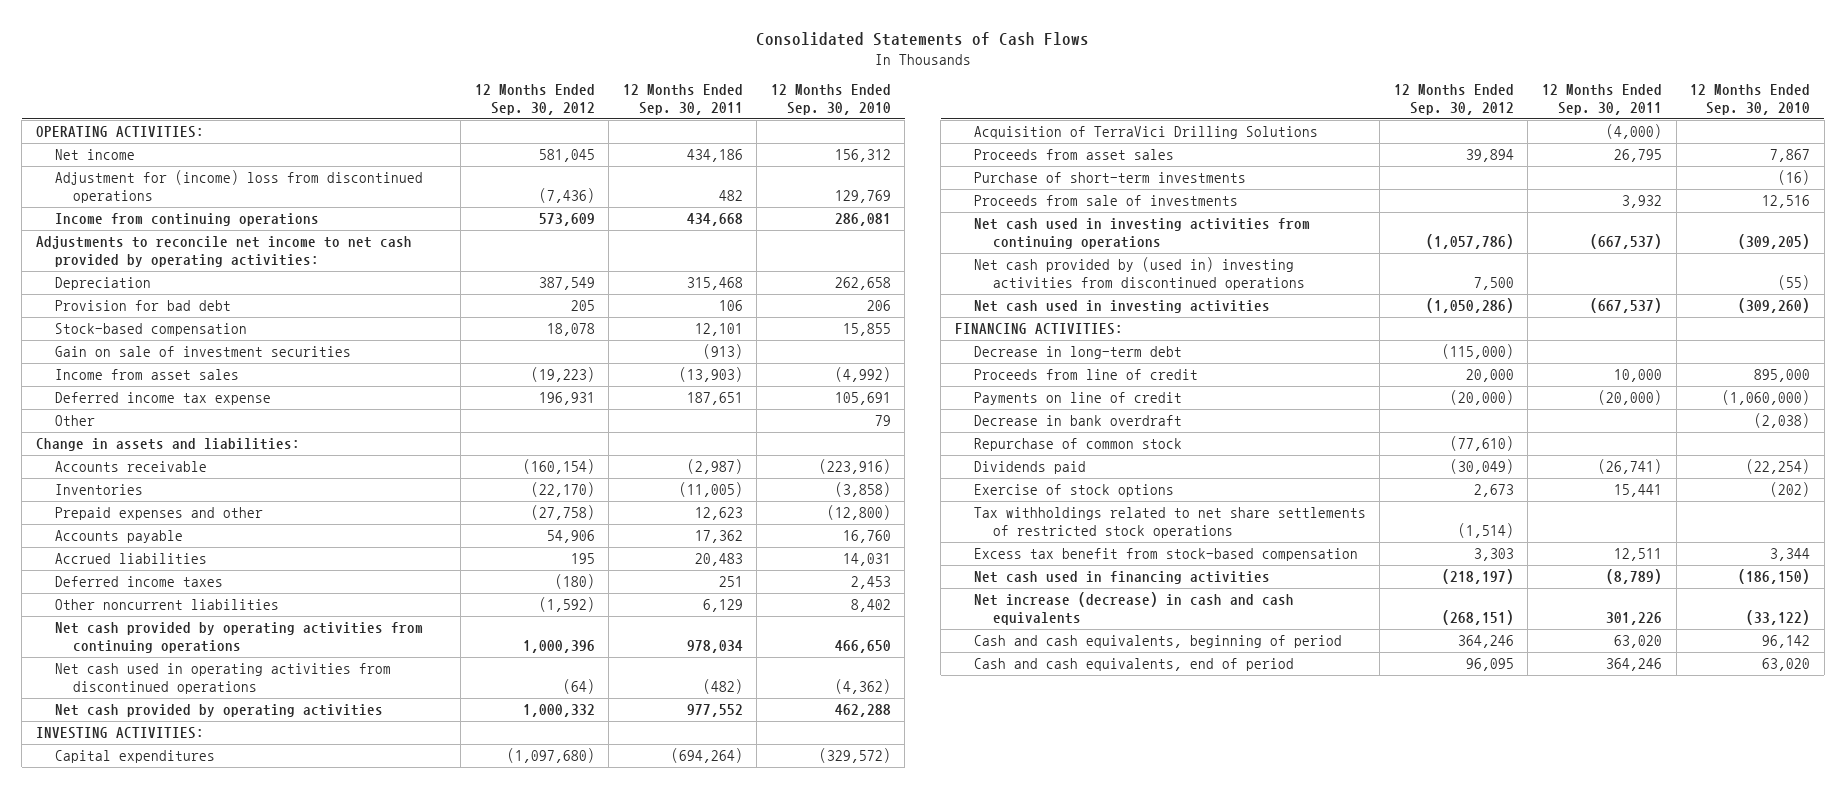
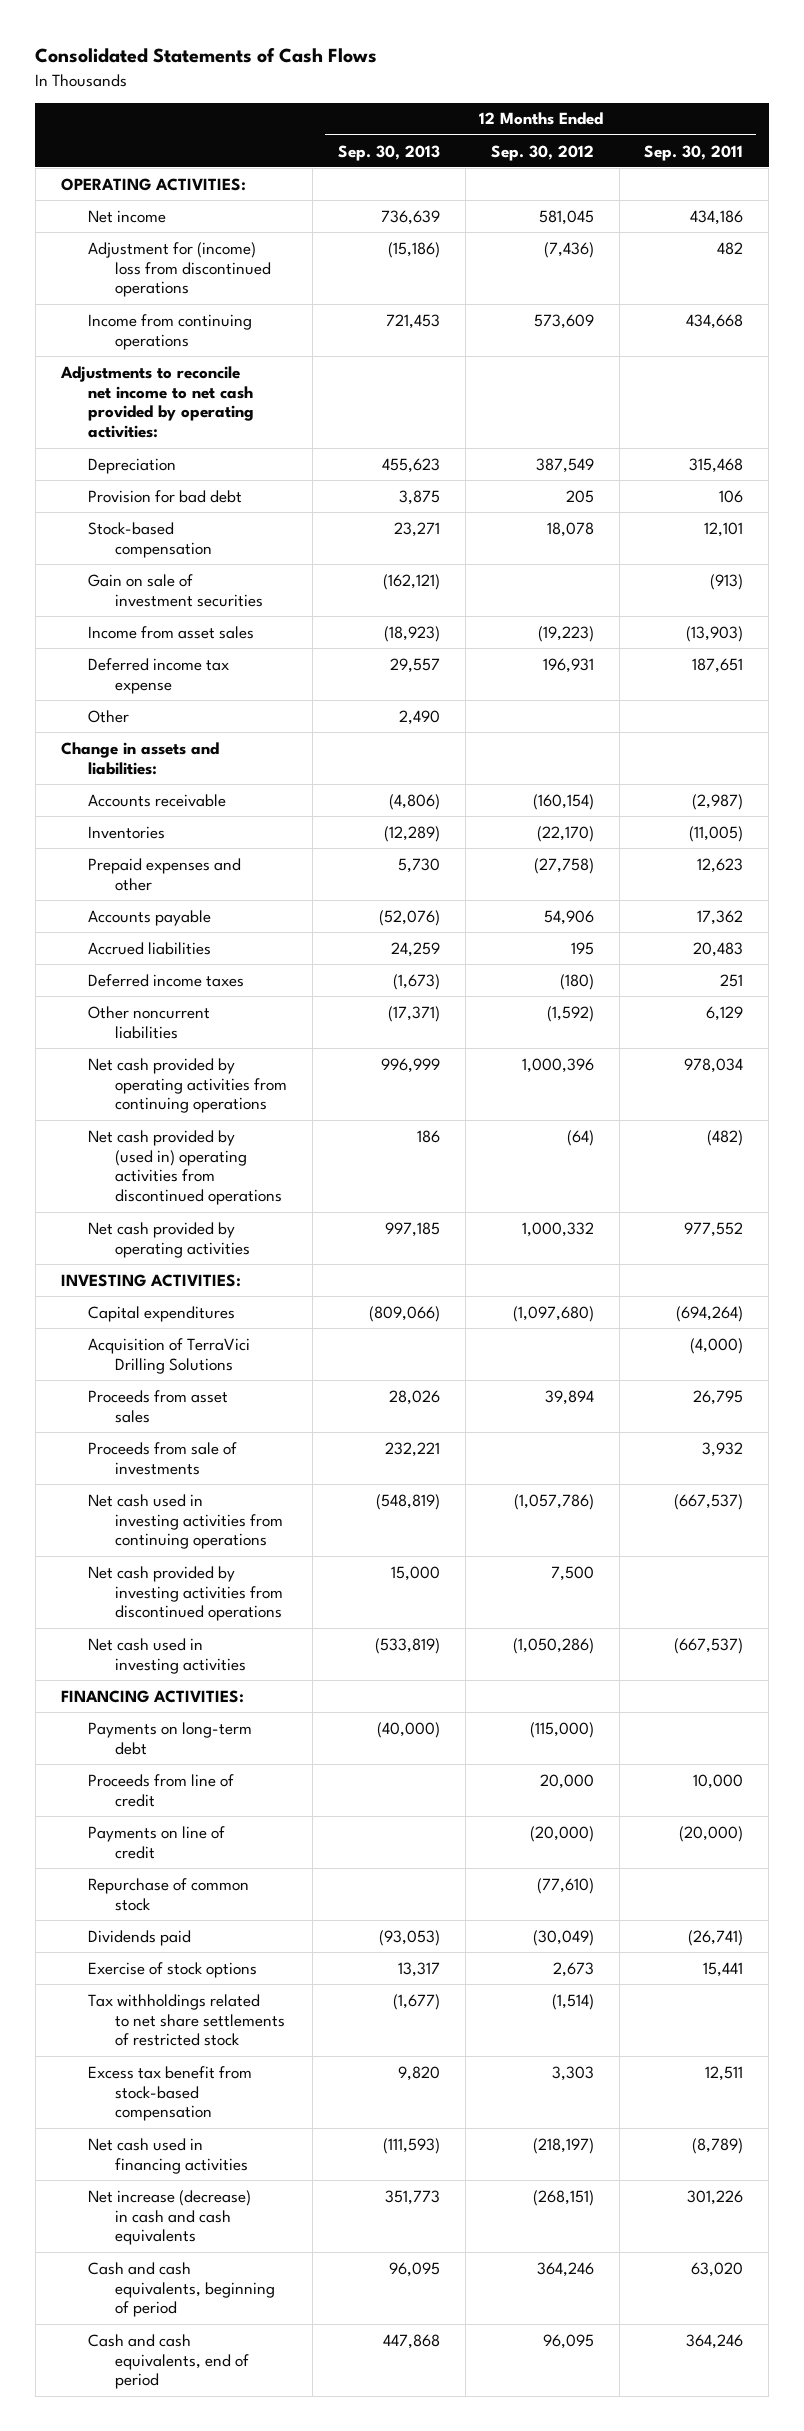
- | 12 Months Ended Sep. 30, 2012 | 12 Months Ended Sep. 30, 2011 | 12 Months Ended Sep. 30, 2010
+ | 12 Months Ended Sep. 30, 2013 | 12 Months Ended Sep. 30, 2012 | 12 Months Ended Sep. 30, 2011
- Net cash used in operating activities from discontinued operations | (64) | (482) | (4,362)
+ Net cash provided by (used in) operating activities from discontinued operations | 186 | (64) | (482)
- Purchase of short-term investments | | | (16)
- Net cash provided by (used in) investing activities from discontinued operations | 7,500 | | (55)
+ Net cash provided by investing activities from discontinued operations | 15,000 | 7,500 |
- Decrease in long-term debt | (115,000) | |
+ Payments on long-term debt | (40,000) | (115,000) |
- Decrease in bank overdraft | | | (2,038)
- Tax withholdings related to net share settlements of restricted stock operations | (1,514) | |
+ Tax withholdings related to net share settlements of restricted stock | (1,677) | (1,514) |

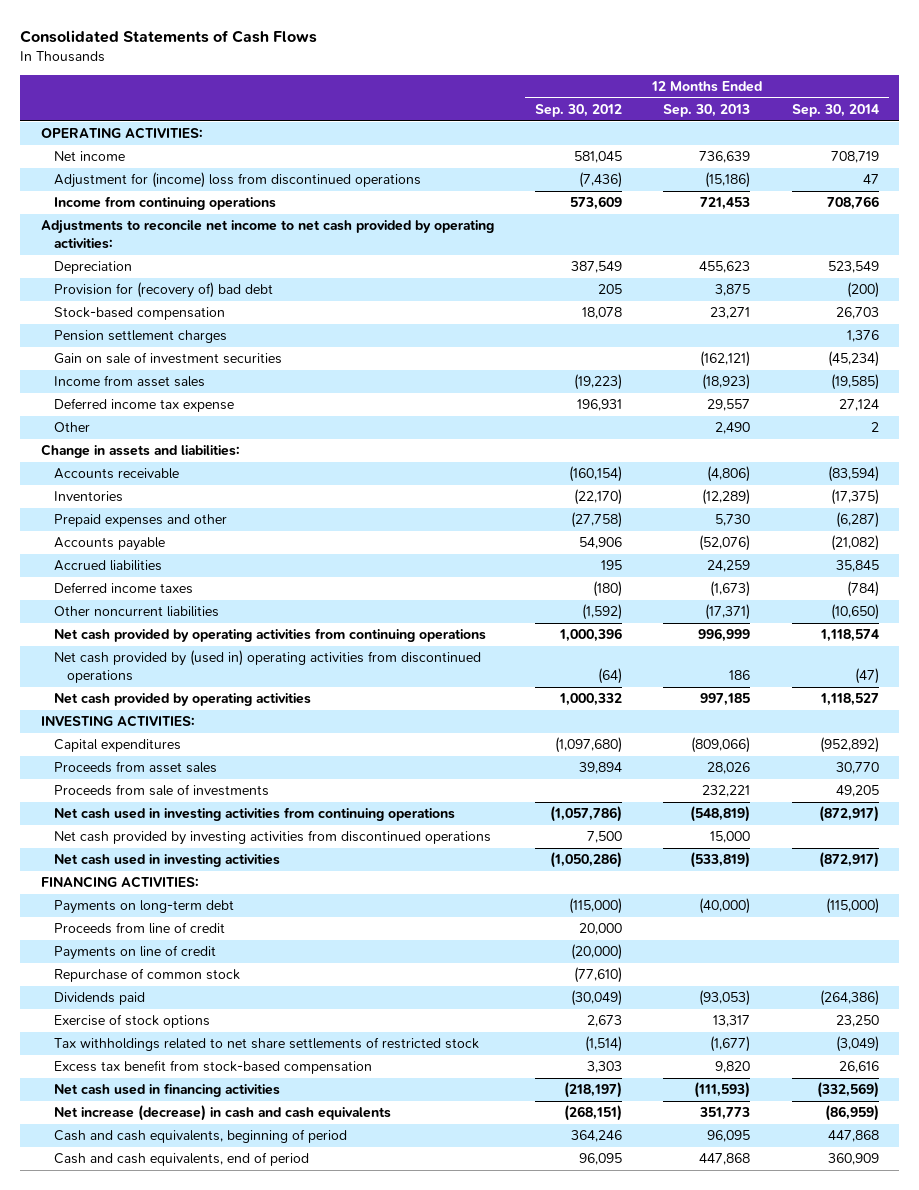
- | 12 Months Ended Sep. 30, 2013 | 12 Months Ended Sep. 30, 2012 | 12 Months Ended Sep. 30, 2011
+ | 12 Months Ended Sep. 30, 2012 | 12 Months Ended Sep. 30, 2013 | 12 Months Ended Sep. 30, 2014
- Provision for bad debt | 3,875 | 205 | 106
+ Provision for (recovery of) bad debt | 205 | 3,875 | (200)
+ Pension settlement charges | | | 1,376
- Acquisition of TerraVici Drilling Solutions | | | (4,000)

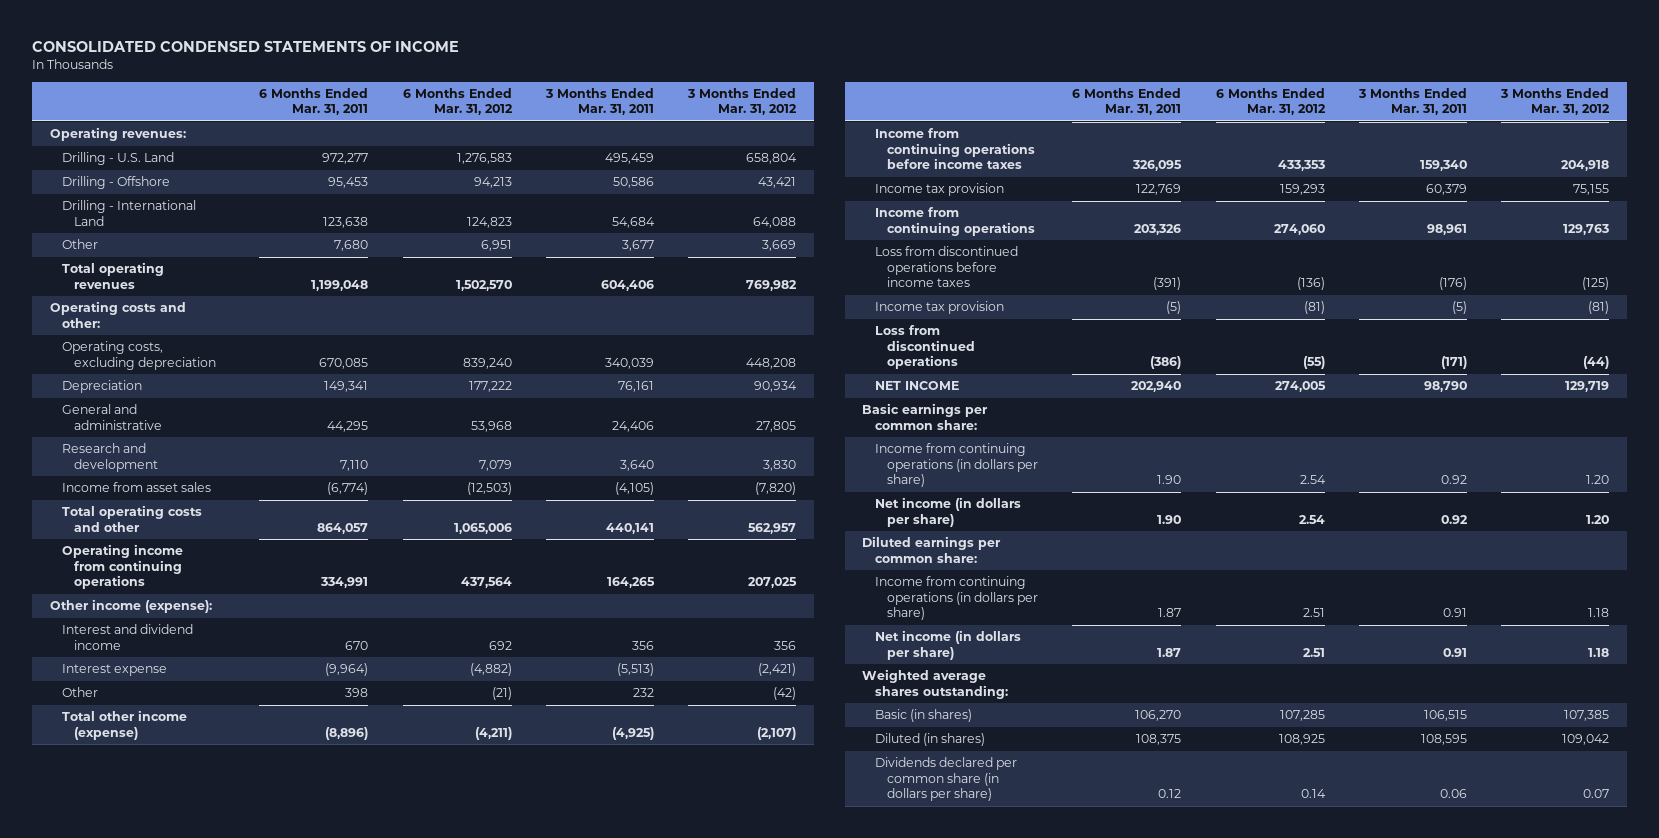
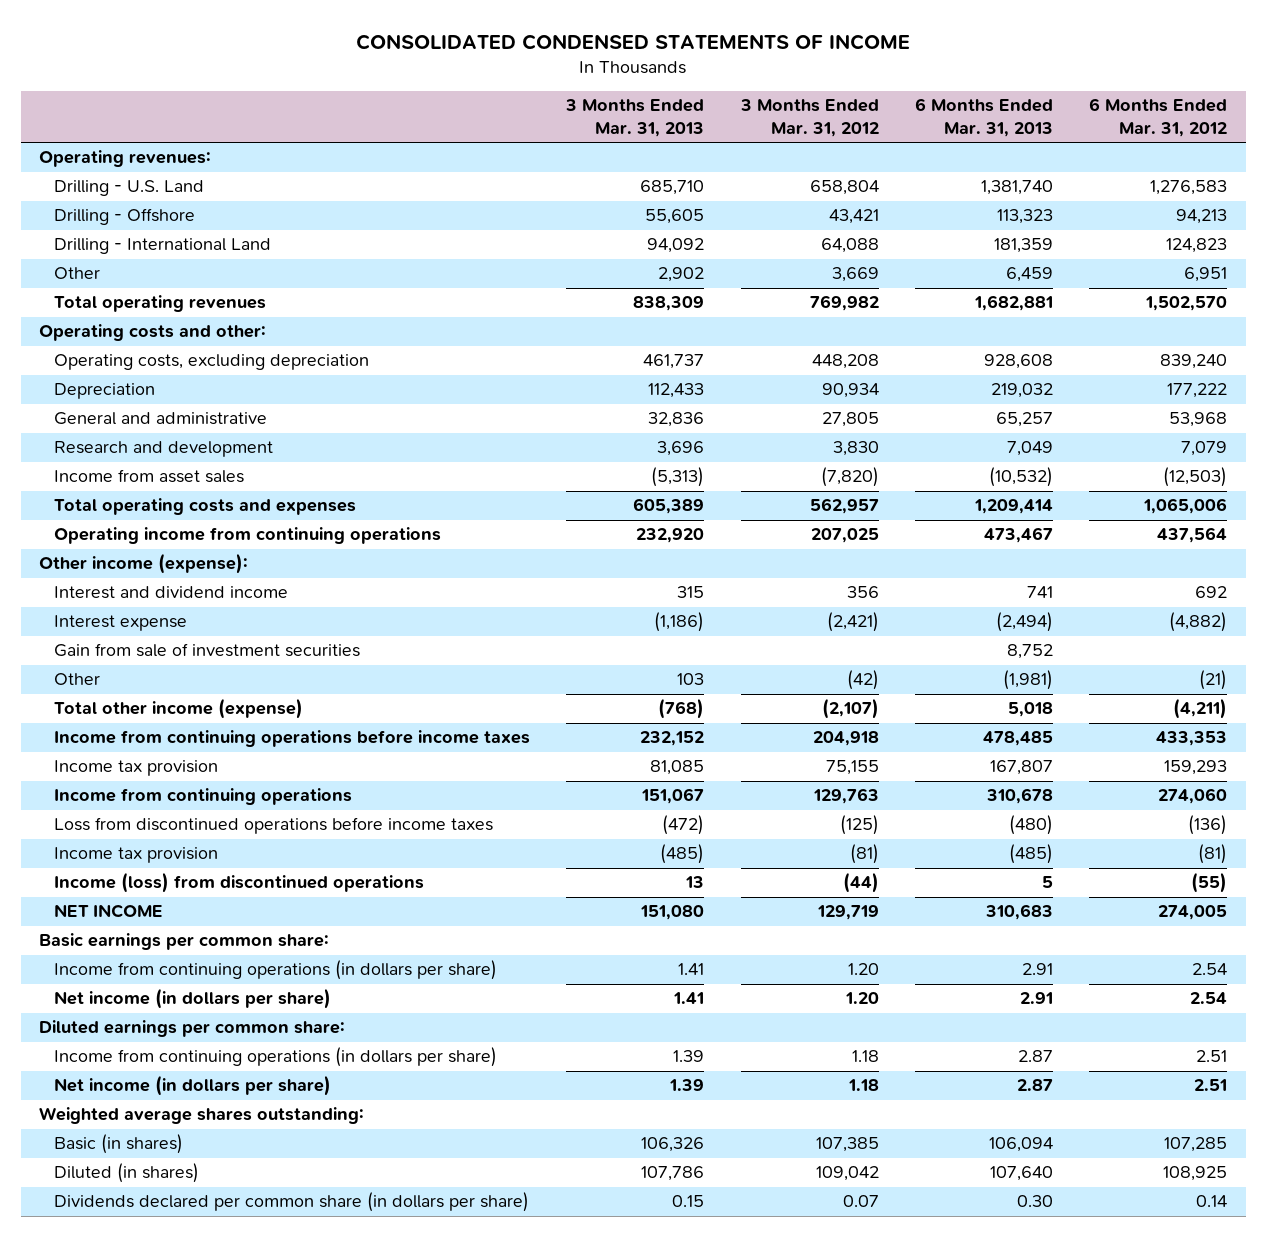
- | 6 Months Ended Mar. 31, 2011 | 6 Months Ended Mar. 31, 2012 | 3 Months Ended Mar. 31, 2011 | 3 Months Ended Mar. 31, 2012
+ | 3 Months Ended Mar. 31, 2013 | 3 Months Ended Mar. 31, 2012 | 6 Months Ended Mar. 31, 2013 | 6 Months Ended Mar. 31, 2012
- Total operating costs and other | 864,057 | 1,065,006 | 440,141 | 562,957
+ Total operating costs and expenses | 605,389 | 562,957 | 1,209,414 | 1,065,006
+ Gain from sale of investment securities | | | 8,752 |
- Loss from discontinued operations | (386) | (55) | (171) | (44)
+ Income (loss) from discontinued operations | 13 | (44) | 5 | (55)

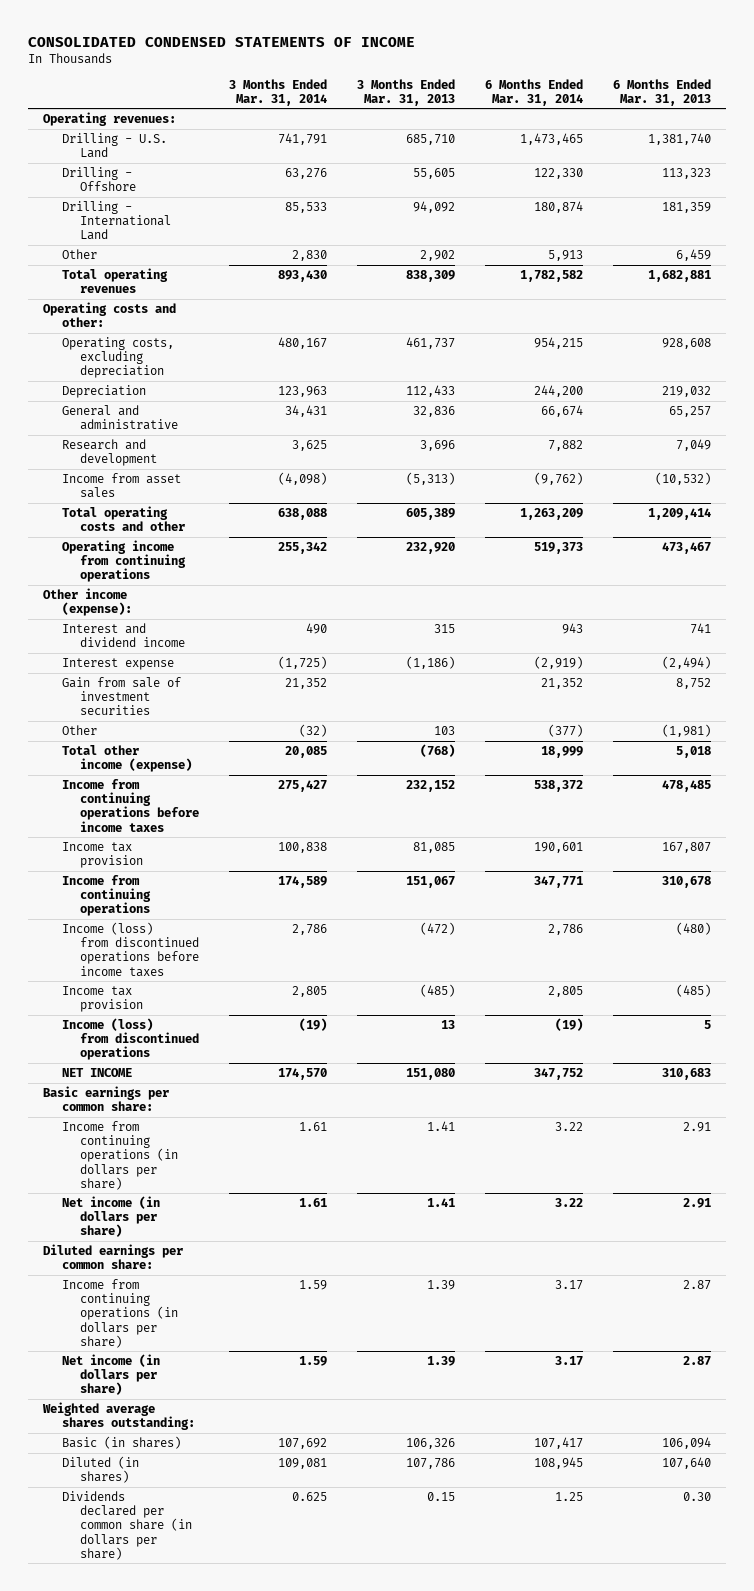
- | 3 Months Ended Mar. 31, 2013 | 3 Months Ended Mar. 31, 2012 | 6 Months Ended Mar. 31, 2013 | 6 Months Ended Mar. 31, 2012
+ | 3 Months Ended Mar. 31, 2014 | 3 Months Ended Mar. 31, 2013 | 6 Months Ended Mar. 31, 2014 | 6 Months Ended Mar. 31, 2013
- Total operating costs and expenses | 605,389 | 562,957 | 1,209,414 | 1,065,006
+ Total operating costs and other | 638,088 | 605,389 | 1,263,209 | 1,209,414
- Loss from discontinued operations before income taxes | (472) | (125) | (480) | (136)
+ Income (loss) from discontinued operations before income taxes | 2,786 | (472) | 2,786 | (480)

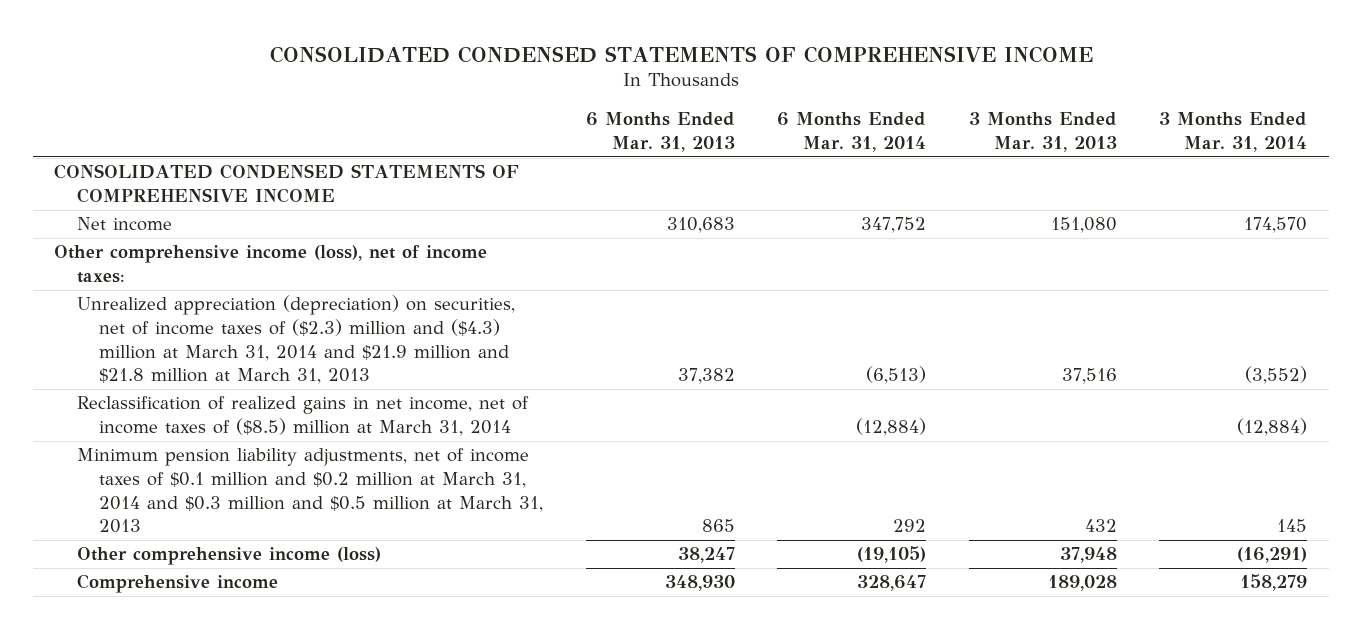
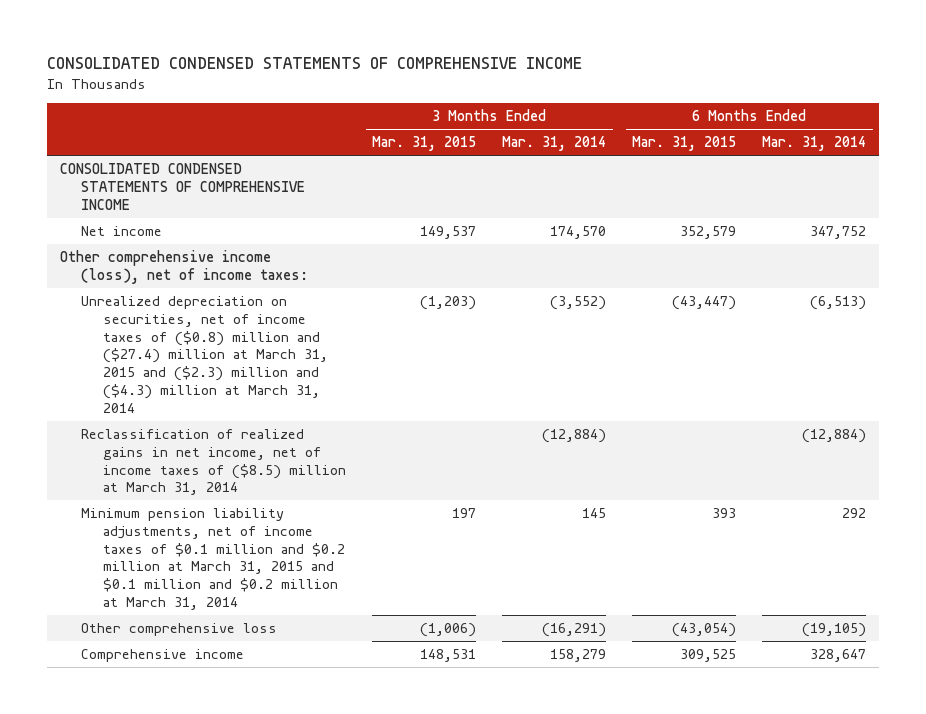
- | 6 Months Ended Mar. 31, 2013 | 6 Months Ended Mar. 31, 2014 | 3 Months Ended Mar. 31, 2013 | 3 Months Ended Mar. 31, 2014
+ | 3 Months Ended Mar. 31, 2015 | 3 Months Ended Mar. 31, 2014 | 6 Months Ended Mar. 31, 2015 | 6 Months Ended Mar. 31, 2014
- Unrealized appreciation (depreciation) on securities, net of income taxes of ($2.3) million and ($4.3) million at March 31, 2014 and $21.9 million and $21.8 million at March 31, 2013 | 37,382 | (6,513) | 37,516 | (3,552)
+ Unrealized depreciation on securities, net of income taxes of ($0.8) million and ($27.4) million at March 31, 2015 and ($2.3) million and ($4.3) million at March 31, 2014 | (1,203) | (3,552) | (43,447) | (6,513)
- Minimum pension liability adjustments, net of income taxes of $0.1 million and $0.2 million at March 31, 2014 and $0.3 million and $0.5 million at March 31, 2013 | 865 | 292 | 432 | 145
- Other comprehensive income (loss) | 38,247 | (19,105) | 37,948 | (16,291)
+ Minimum pension liability adjustments, net of income taxes of $0.1 million and $0.2 million at March 31, 2015 and $0.1 million and $0.2 million at March 31, 2014 | 197 | 145 | 393 | 292
+ Other comprehensive loss | (1,006) | (16,291) | (43,054) | (19,105)

